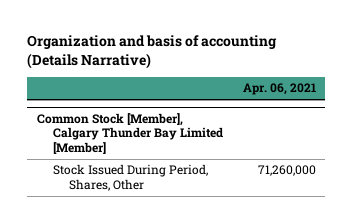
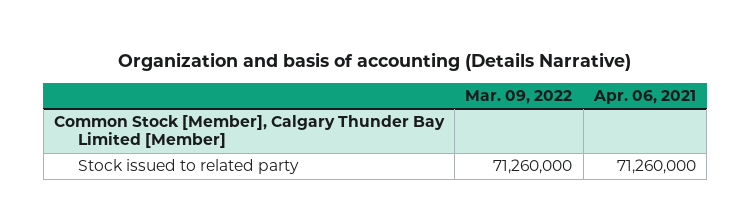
- | Apr. 06, 2021
+ | Mar. 09, 2022 | Apr. 06, 2021
@ Common Stock [Member], Calgary Thunder Bay Limited [Member]
- Stock Issued During Period, Shares, Other | 71,260,000
+ Stock issued to related party | 71,260,000 | 71,260,000

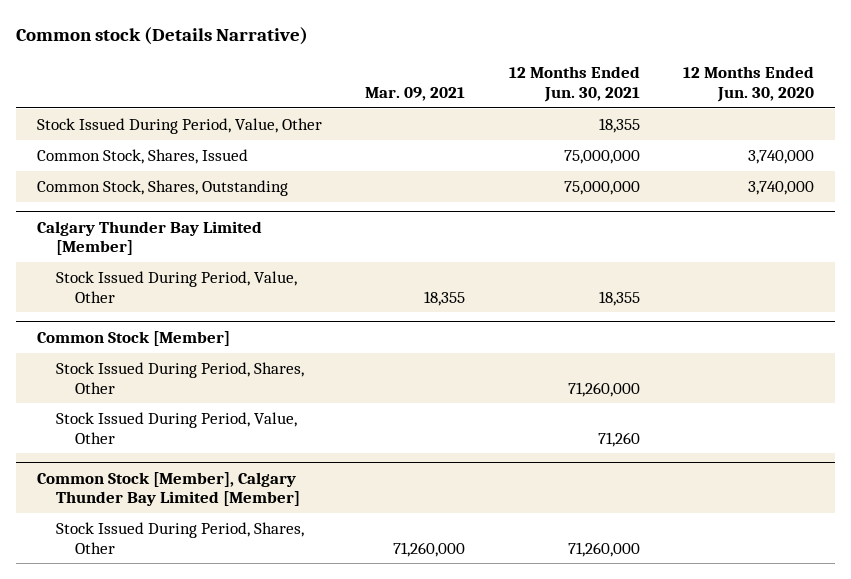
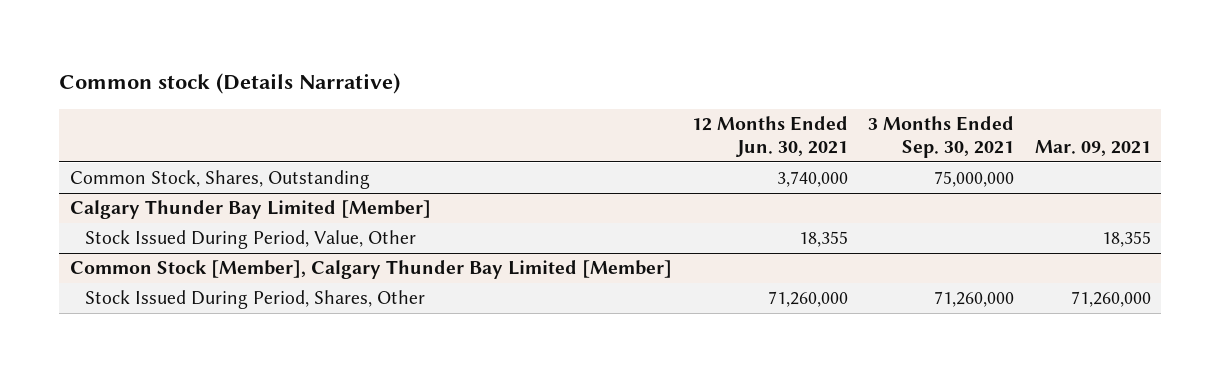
- | Mar. 09, 2021 | 12 Months Ended Jun. 30, 2021 | 12 Months Ended Jun. 30, 2020
+ | 12 Months Ended Jun. 30, 2021 | 3 Months Ended Sep. 30, 2021 | Mar. 09, 2021
- Stock Issued During Period, Value, Other | | 18,355 |
- Common Stock, Shares, Issued | | 75,000,000 | 3,740,000
- Common Stock, Shares, Outstanding | | 75,000,000 | 3,740,000
+ Common Stock, Shares, Outstanding | 3,740,000 | 75,000,000 |
- Common Stock [Member]
- Stock Issued During Period, Shares, Other | | 71,260,000 |
- Stock Issued During Period, Value, Other | | 71,260 |

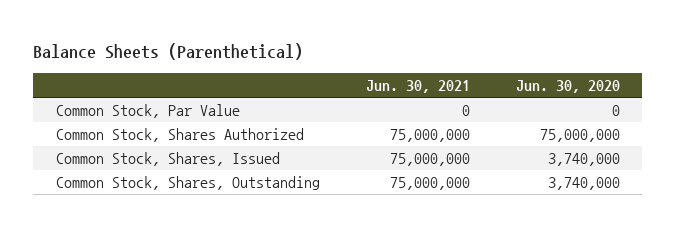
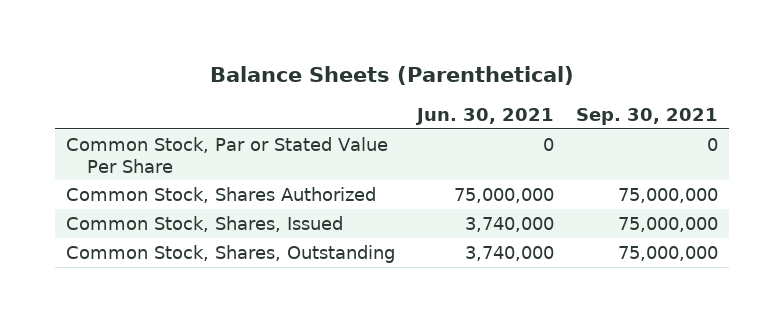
- | Jun. 30, 2021 | Jun. 30, 2020
+ | Jun. 30, 2021 | Sep. 30, 2021
- Common Stock, Par Value | 0 | 0
+ Common Stock, Par or Stated Value Per Share | 0 | 0
- Common Stock, Shares, Issued | 75,000,000 | 3,740,000
- Common Stock, Shares, Outstanding | 75,000,000 | 3,740,000
+ Common Stock, Shares, Issued | 3,740,000 | 75,000,000
+ Common Stock, Shares, Outstanding | 3,740,000 | 75,000,000

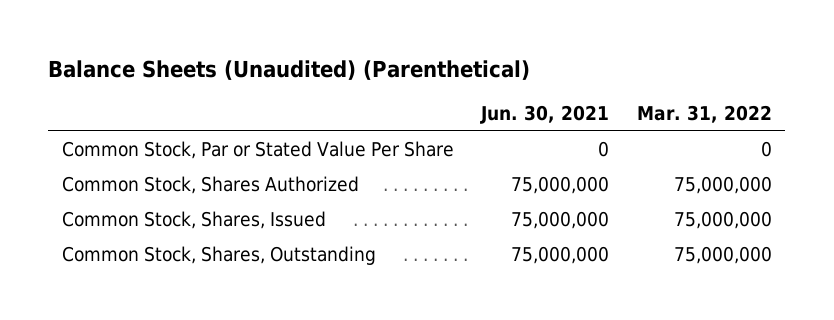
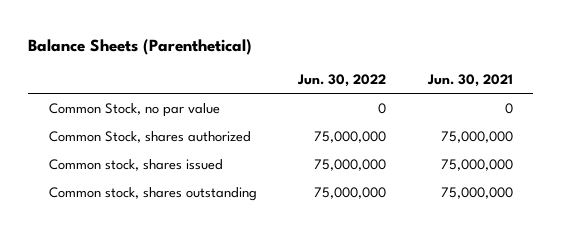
- Balance Sheets (Unaudited) (Parenthetical)
+ Balance Sheets (Parenthetical)
- | Jun. 30, 2021 | Mar. 31, 2022
+ | Jun. 30, 2022 | Jun. 30, 2021
- Common Stock, Par or Stated Value Per Share | 0 | 0
- Common Stock, Shares Authorized | 75,000,000 | 75,000,000
- Common Stock, Shares, Issued | 75,000,000 | 75,000,000
- Common Stock, Shares, Outstanding | 75,000,000 | 75,000,000
+ Common Stock, no par value | 0 | 0
+ Common Stock, shares authorized | 75,000,000 | 75,000,000
+ Common stock, shares issued | 75,000,000 | 75,000,000
+ Common stock, shares outstanding | 75,000,000 | 75,000,000

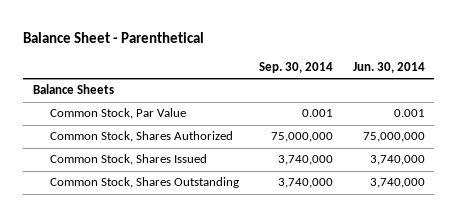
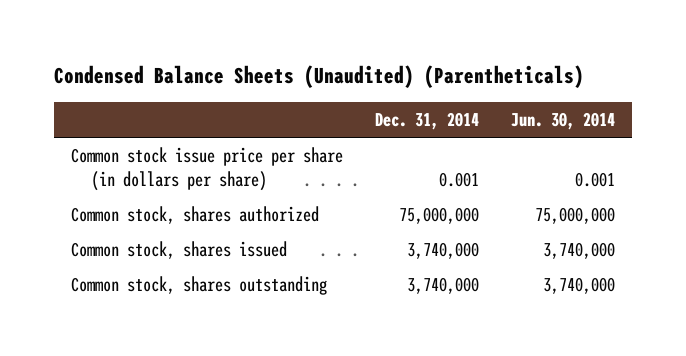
- Balance Sheet - Parenthetical
+ Condensed Balance Sheets (Unaudited) (Parentheticals)
- | Sep. 30, 2014 | Jun. 30, 2014
+ | Dec. 31, 2014 | Jun. 30, 2014
- Balance Sheets
- Common Stock, Par Value | 0.001 | 0.001
- Common Stock, Shares Authorized | 75,000,000 | 75,000,000
- Common Stock, Shares Issued | 3,740,000 | 3,740,000
- Common Stock, Shares Outstanding | 3,740,000 | 3,740,000
+ Common stock issue price per share (in dollars per share) | 0.001 | 0.001
+ Common stock, shares authorized | 75,000,000 | 75,000,000
+ Common stock, shares issued | 3,740,000 | 3,740,000
+ Common stock, shares outstanding | 3,740,000 | 3,740,000

